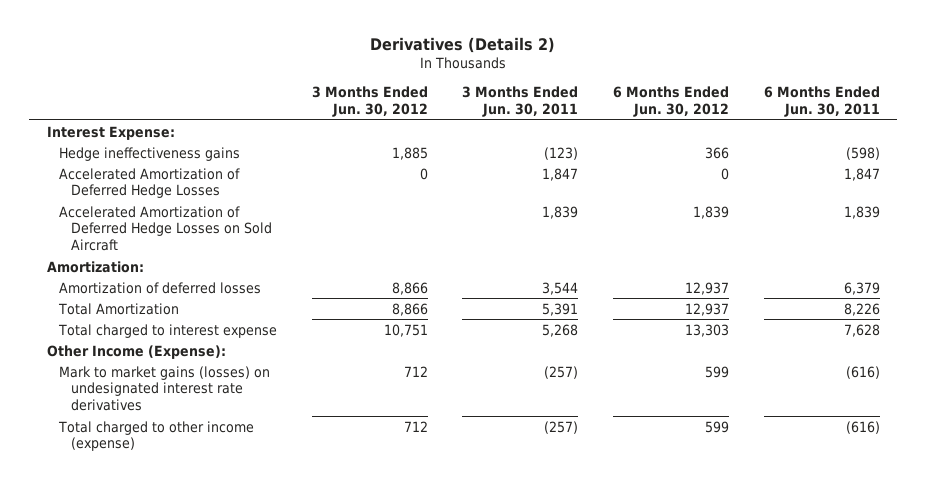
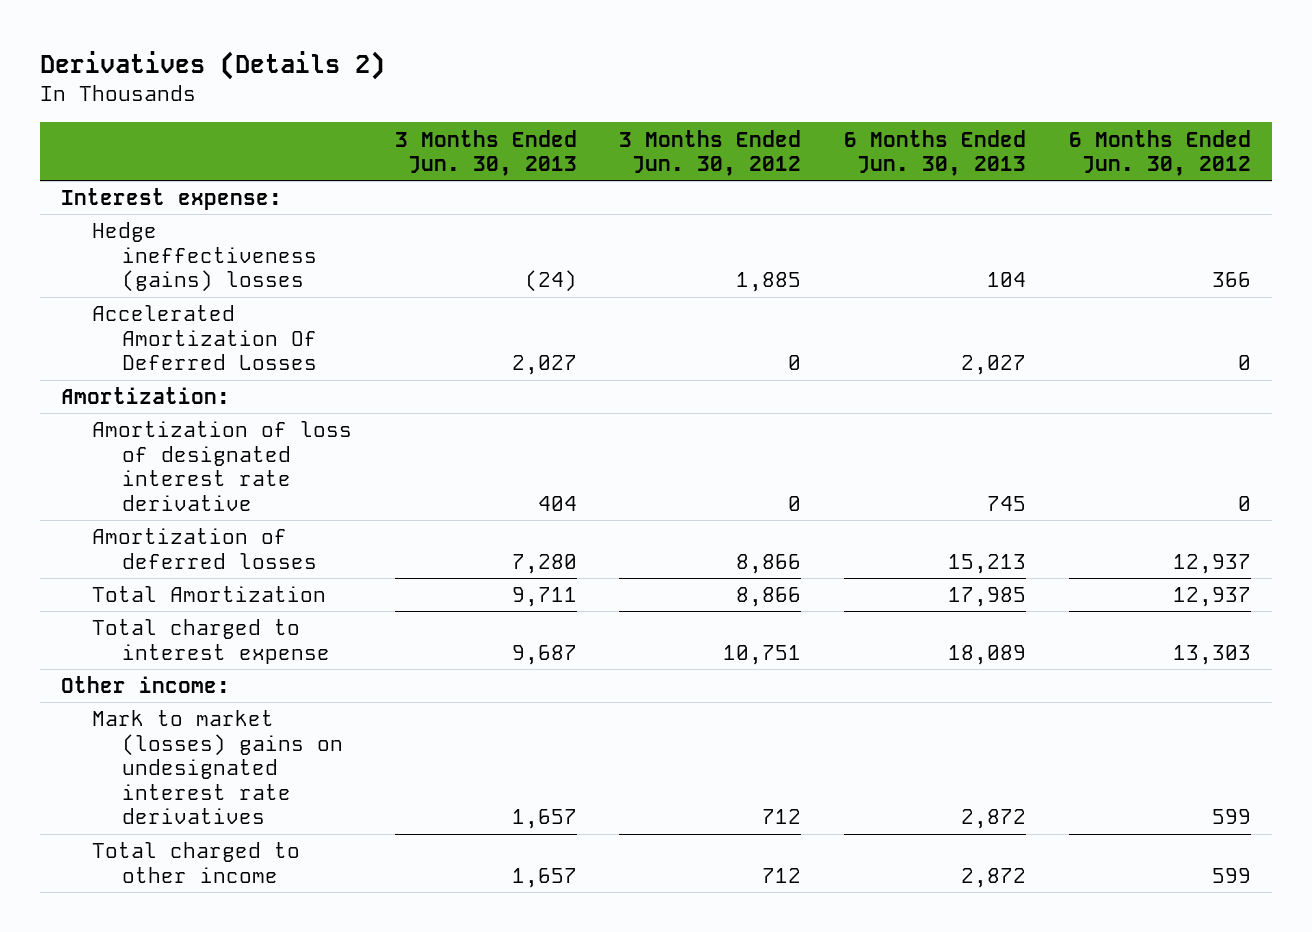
- | 3 Months Ended Jun. 30, 2012 | 3 Months Ended Jun. 30, 2011 | 6 Months Ended Jun. 30, 2012 | 6 Months Ended Jun. 30, 2011
+ | 3 Months Ended Jun. 30, 2013 | 3 Months Ended Jun. 30, 2012 | 6 Months Ended Jun. 30, 2013 | 6 Months Ended Jun. 30, 2012
- Interest Expense:
- Hedge ineffectiveness gains | 1,885 | (123) | 366 | (598)
- Accelerated Amortization of Deferred Hedge Losses | 0 | 1,847 | 0 | 1,847
- Accelerated Amortization of Deferred Hedge Losses on Sold Aircraft | | 1,839 | 1,839 | 1,839
+ Interest expense:
+ Hedge ineffectiveness (gains) losses | (24) | 1,885 | 104 | 366
+ Accelerated Amortization Of Deferred Losses | 2,027 | 0 | 2,027 | 0
+ Amortization of loss of designated interest rate derivative | 404 | 0 | 745 | 0
- Other Income (Expense):
- Mark to market gains (losses) on undesignated interest rate derivatives | 712 | (257) | 599 | (616)
- Total charged to other income (expense) | 712 | (257) | 599 | (616)
+ Other income:
+ Mark to market (losses) gains on undesignated interest rate derivatives | 1,657 | 712 | 2,872 | 599
+ Total charged to other income | 1,657 | 712 | 2,872 | 599

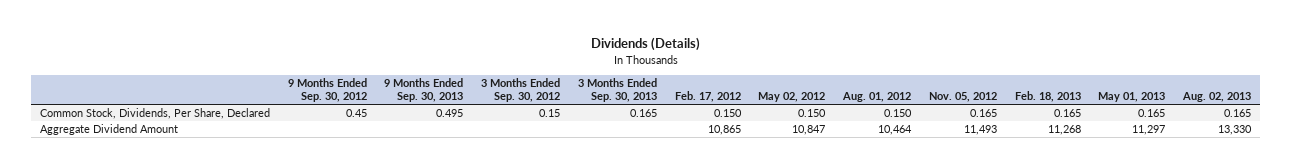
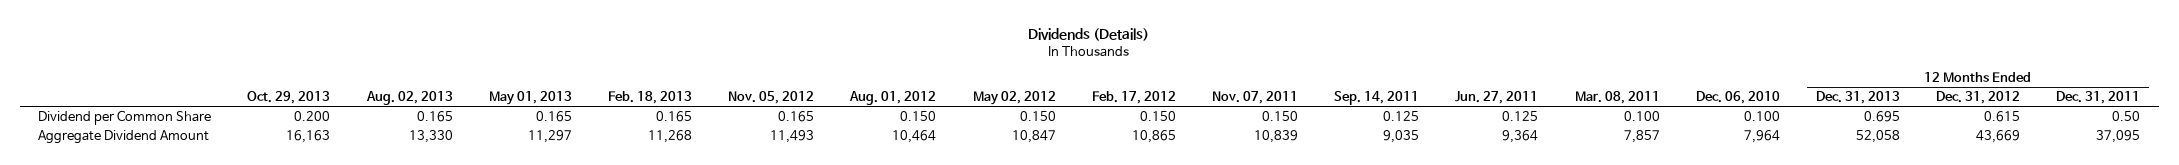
- | 9 Months Ended Sep. 30, 2012 | 9 Months Ended Sep. 30, 2013 | 3 Months Ended Sep. 30, 2012 | 3 Months Ended Sep. 30, 2013 | Feb. 17, 2012 | May 02, 2012 | Aug. 01, 2012 | Nov. 05, 2012 | Feb. 18, 2013 | May 01, 2013 | Aug. 02, 2013
+ | Oct. 29, 2013 | Aug. 02, 2013 | May 01, 2013 | Feb. 18, 2013 | Nov. 05, 2012 | Aug. 01, 2012 | May 02, 2012 | Feb. 17, 2012 | Nov. 07, 2011 | Sep. 14, 2011 | Jun. 27, 2011 | Mar. 08, 2011 | Dec. 06, 2010 | 12 Months Ended Dec. 31, 2013 | 12 Months Ended Dec. 31, 2012 | 12 Months Ended Dec. 31, 2011
- Common Stock, Dividends, Per Share, Declared | 0.45 | 0.495 | 0.15 | 0.165 | 0.150 | 0.150 | 0.150 | 0.165 | 0.165 | 0.165 | 0.165
+ Dividend per Common Share | 0.200 | 0.165 | 0.165 | 0.165 | 0.165 | 0.150 | 0.150 | 0.150 | 0.150 | 0.125 | 0.125 | 0.100 | 0.100 | 0.695 | 0.615 | 0.50

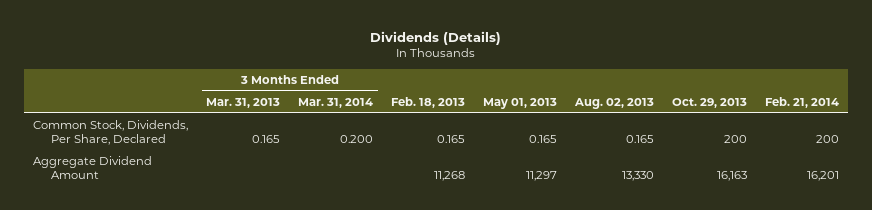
- | Oct. 29, 2013 | Aug. 02, 2013 | May 01, 2013 | Feb. 18, 2013 | Nov. 05, 2012 | Aug. 01, 2012 | May 02, 2012 | Feb. 17, 2012 | Nov. 07, 2011 | Sep. 14, 2011 | Jun. 27, 2011 | Mar. 08, 2011 | Dec. 06, 2010 | 12 Months Ended Dec. 31, 2013 | 12 Months Ended Dec. 31, 2012 | 12 Months Ended Dec. 31, 2011
+ | 3 Months Ended Mar. 31, 2013 | 3 Months Ended Mar. 31, 2014 | Feb. 18, 2013 | May 01, 2013 | Aug. 02, 2013 | Oct. 29, 2013 | Feb. 21, 2014
- Dividend per Common Share | 0.200 | 0.165 | 0.165 | 0.165 | 0.165 | 0.150 | 0.150 | 0.150 | 0.150 | 0.125 | 0.125 | 0.100 | 0.100 | 0.695 | 0.615 | 0.50
+ Common Stock, Dividends, Per Share, Declared | 0.165 | 0.200 | 0.165 | 0.165 | 0.165 | 200 | 200

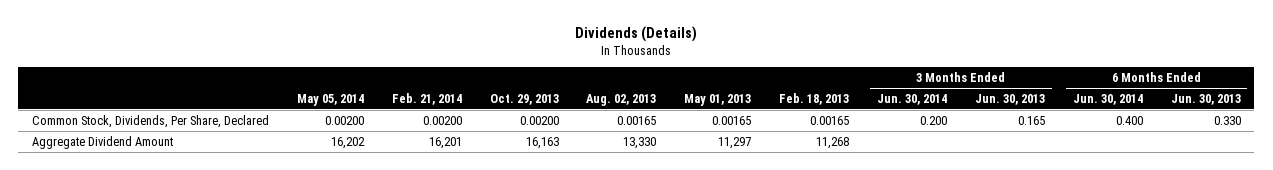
- | 3 Months Ended Mar. 31, 2013 | 3 Months Ended Mar. 31, 2014 | Feb. 18, 2013 | May 01, 2013 | Aug. 02, 2013 | Oct. 29, 2013 | Feb. 21, 2014
+ | May 05, 2014 | Feb. 21, 2014 | Oct. 29, 2013 | Aug. 02, 2013 | May 01, 2013 | Feb. 18, 2013 | 3 Months Ended Jun. 30, 2014 | 3 Months Ended Jun. 30, 2013 | 6 Months Ended Jun. 30, 2014 | 6 Months Ended Jun. 30, 2013
- Common Stock, Dividends, Per Share, Declared | 0.165 | 0.200 | 0.165 | 0.165 | 0.165 | 200 | 200
+ Common Stock, Dividends, Per Share, Declared | 0.00200 | 0.00200 | 0.00200 | 0.00165 | 0.00165 | 0.00165 | 0.200 | 0.165 | 0.400 | 0.330

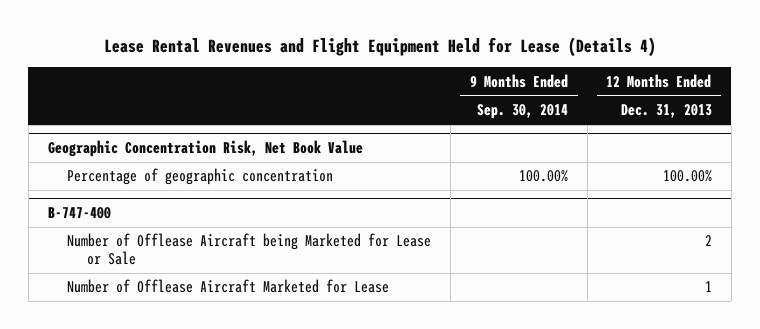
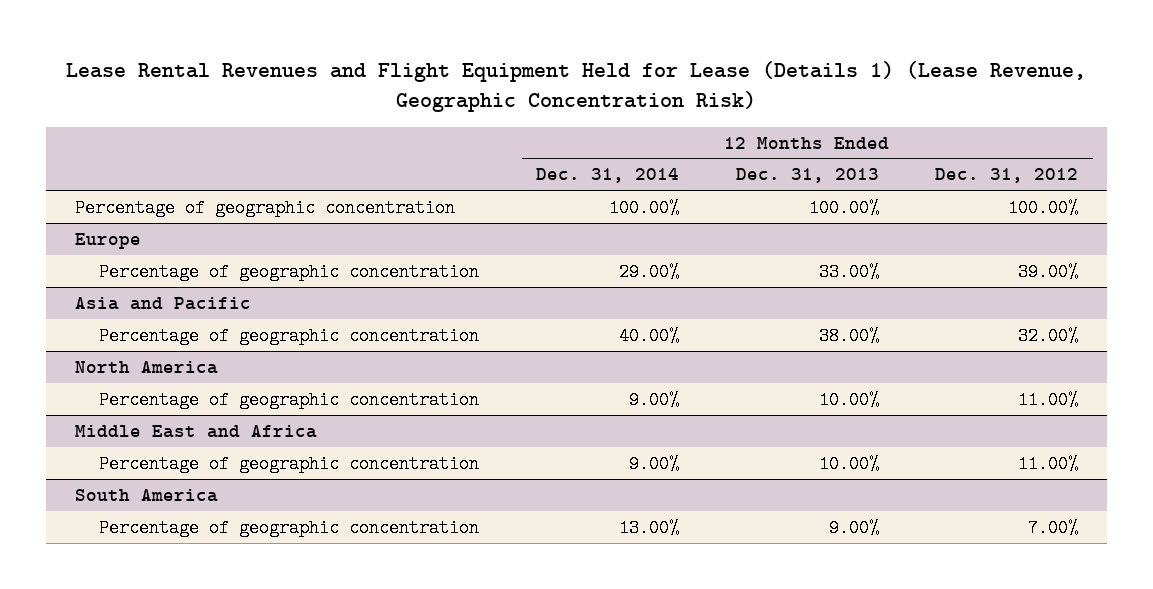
- Lease Rental Revenues and Flight Equipment Held for Lease (Details 4)
+ Lease Rental Revenues and Flight Equipment Held for Lease (Details 1) (Lease Revenue, Geographic Concentration Risk)
- | 9 Months Ended Sep. 30, 2014 | 12 Months Ended Dec. 31, 2013
+ | 12 Months Ended Dec. 31, 2014 | 12 Months Ended Dec. 31, 2013 | 12 Months Ended Dec. 31, 2012
- Geographic Concentration Risk, Net Book Value
- B-747-400
- Number of Offlease Aircraft being Marketed for Lease or Sale | | 2
- Number of Offlease Aircraft Marketed for Lease | | 1
+ Europe
+ Percentage of geographic concentration | 29.00% | 33.00% | 39.00%
+ Asia and Pacific
+ Percentage of geographic concentration | 40.00% | 38.00% | 32.00%
+ North America
+ Percentage of geographic concentration | 9.00% | 10.00% | 11.00%
+ Middle East and Africa
+ Percentage of geographic concentration | 9.00% | 10.00% | 11.00%
+ South America
+ Percentage of geographic concentration | 13.00% | 9.00% | 7.00%

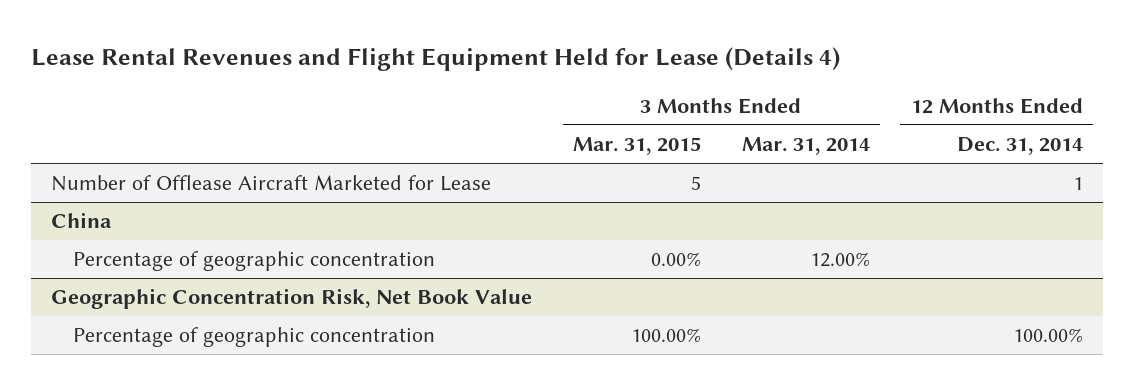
- Lease Rental Revenues and Flight Equipment Held for Lease (Details 1) (Lease Revenue, Geographic Concentration Risk)
+ Lease Rental Revenues and Flight Equipment Held for Lease (Details 4)
- | 12 Months Ended Dec. 31, 2014 | 12 Months Ended Dec. 31, 2013 | 12 Months Ended Dec. 31, 2012
+ | 3 Months Ended Mar. 31, 2015 | 3 Months Ended Mar. 31, 2014 | 12 Months Ended Dec. 31, 2014
+ Number of Offlease Aircraft Marketed for Lease | 5 | | 1
+ China
+ Percentage of geographic concentration | 0.00% | 12.00% |
+ Geographic Concentration Risk, Net Book Value
- Europe
- Percentage of geographic concentration | 29.00% | 33.00% | 39.00%
- Asia and Pacific
- Percentage of geographic concentration | 40.00% | 38.00% | 32.00%
- North America
- Percentage of geographic concentration | 9.00% | 10.00% | 11.00%
- Middle East and Africa
- Percentage of geographic concentration | 9.00% | 10.00% | 11.00%
- South America
- Percentage of geographic concentration | 13.00% | 9.00% | 7.00%

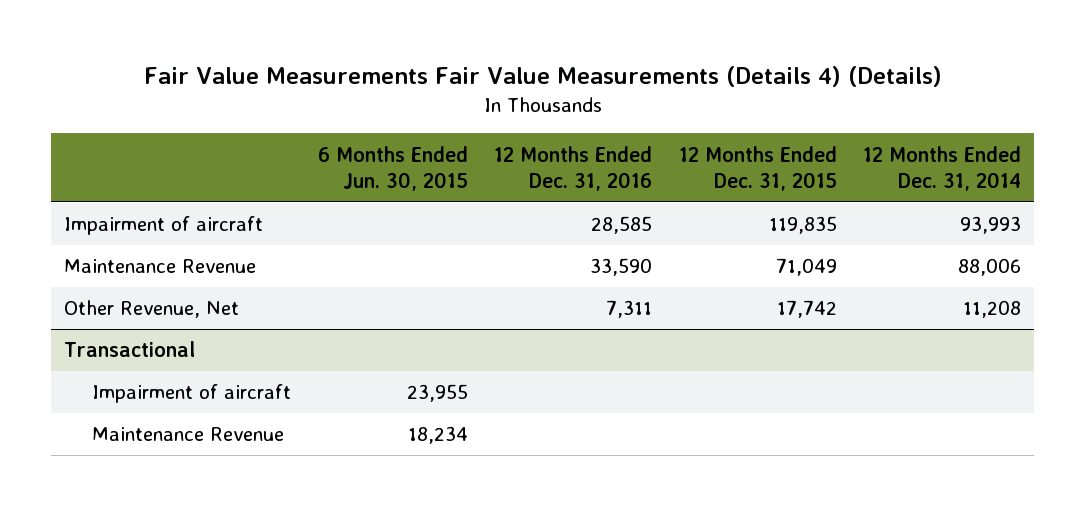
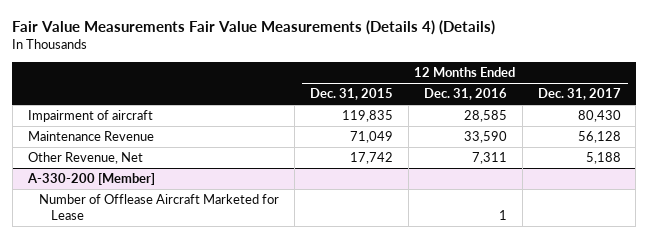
- | 6 Months Ended Jun. 30, 2015 | 12 Months Ended Dec. 31, 2016 | 12 Months Ended Dec. 31, 2015 | 12 Months Ended Dec. 31, 2014
+ | 12 Months Ended Dec. 31, 2015 | 12 Months Ended Dec. 31, 2016 | 12 Months Ended Dec. 31, 2017
- Transactional
- Impairment of aircraft | 23,955 | | |
- Maintenance Revenue | 18,234 | | |
+ A-330-200 [Member]
+ Number of Offlease Aircraft Marketed for Lease | | 1 |

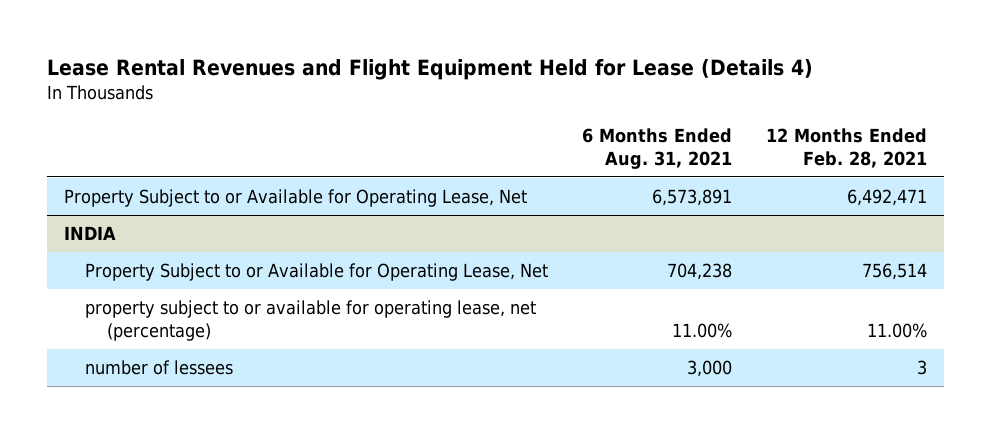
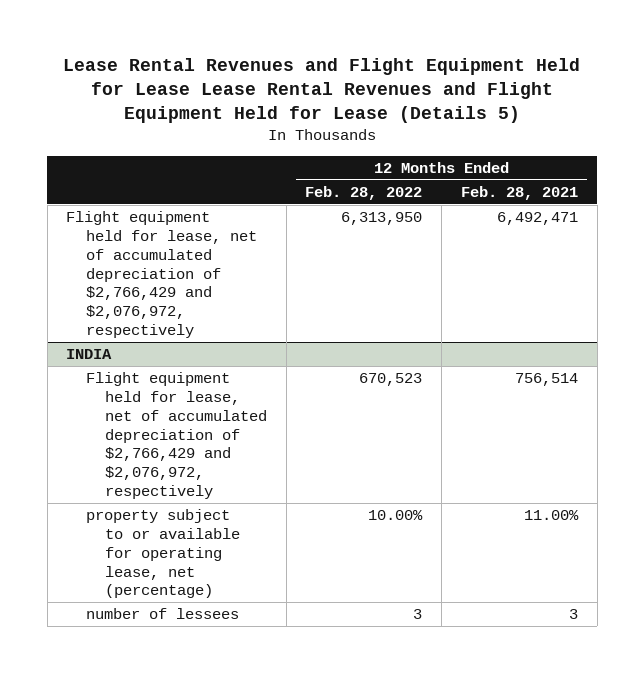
- Lease Rental Revenues and Flight Equipment Held for Lease (Details 4)
+ Lease Rental Revenues and Flight Equipment Held for Lease Lease Rental Revenues and Flight Equipment Held for Lease (Details 5)
- | 6 Months Ended Aug. 31, 2021 | 12 Months Ended Feb. 28, 2021
+ | 12 Months Ended Feb. 28, 2022 | 12 Months Ended Feb. 28, 2021
- Property Subject to or Available for Operating Lease, Net | 6,573,891 | 6,492,471
+ Flight equipment held for lease, net of accumulated depreciation of $2,766,429 and $2,076,972, respectively | 6,313,950 | 6,492,471
@ INDIA
- Property Subject to or Available for Operating Lease, Net | 704,238 | 756,514
+ Flight equipment held for lease, net of accumulated depreciation of $2,766,429 and $2,076,972, respectively | 670,523 | 756,514

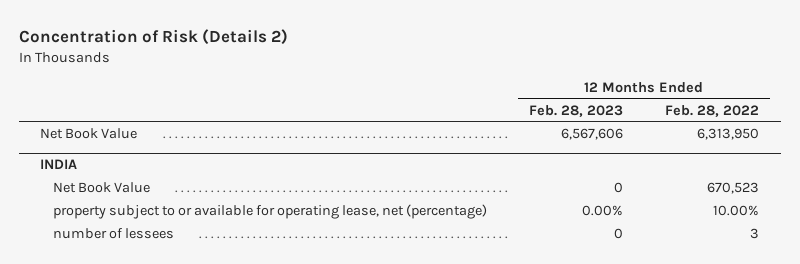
- Lease Rental Revenues and Flight Equipment Held for Lease Lease Rental Revenues and Flight Equipment Held for Lease (Details 5)
+ Concentration of Risk (Details 2)
- | 12 Months Ended Feb. 28, 2022 | 12 Months Ended Feb. 28, 2021
+ | 12 Months Ended Feb. 28, 2023 | 12 Months Ended Feb. 28, 2022
- Flight equipment held for lease, net of accumulated depreciation of $2,766,429 and $2,076,972, respectively | 6,313,950 | 6,492,471
+ Net Book Value | 6,567,606 | 6,313,950
@ INDIA
- Flight equipment held for lease, net of accumulated depreciation of $2,766,429 and $2,076,972, respectively | 670,523 | 756,514
+ Net Book Value | 0 | 670,523

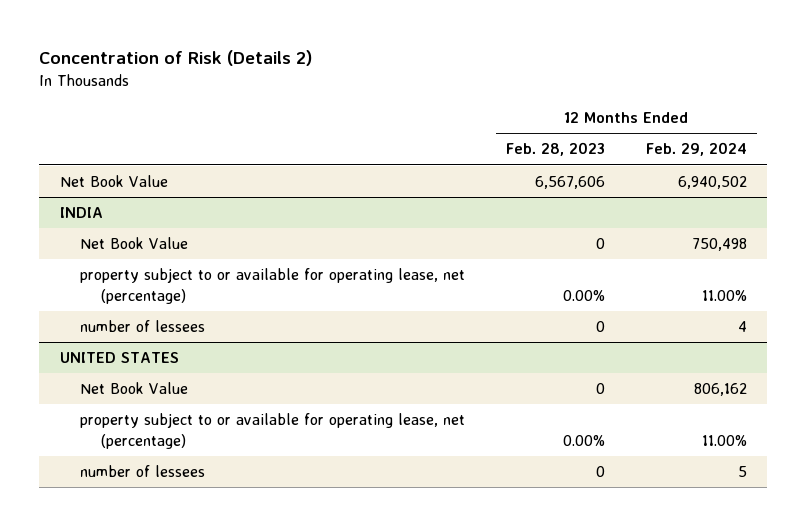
- | 12 Months Ended Feb. 28, 2023 | 12 Months Ended Feb. 28, 2022
+ | 12 Months Ended Feb. 28, 2023 | 12 Months Ended Feb. 29, 2024
+ UNITED STATES
+ Net Book Value | 0 | 806,162
+ property subject to or available for operating lease, net (percentage) | 0.00% | 11.00%
+ number of lessees | 0 | 5

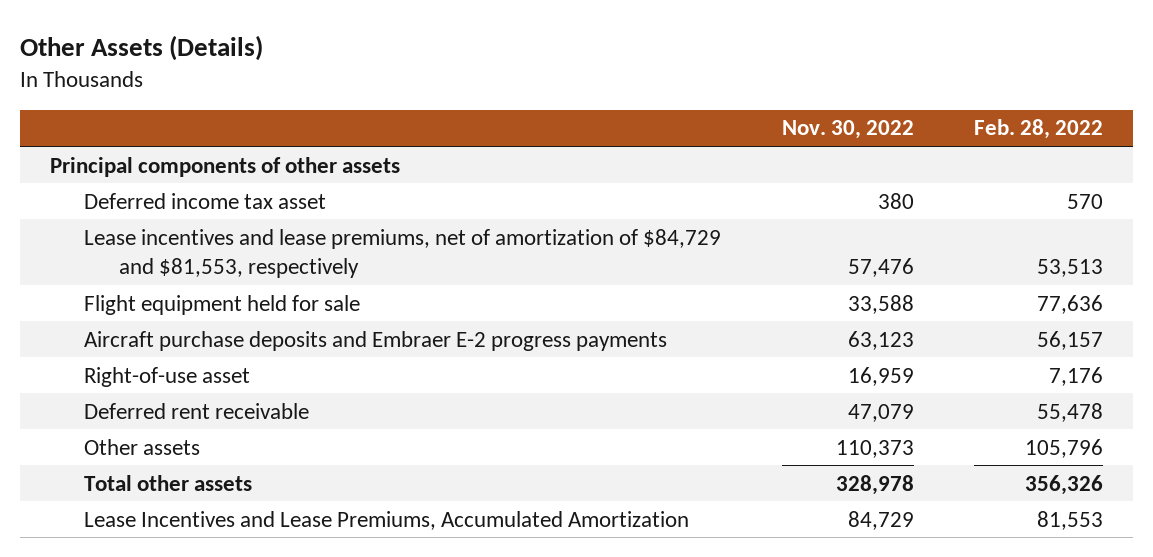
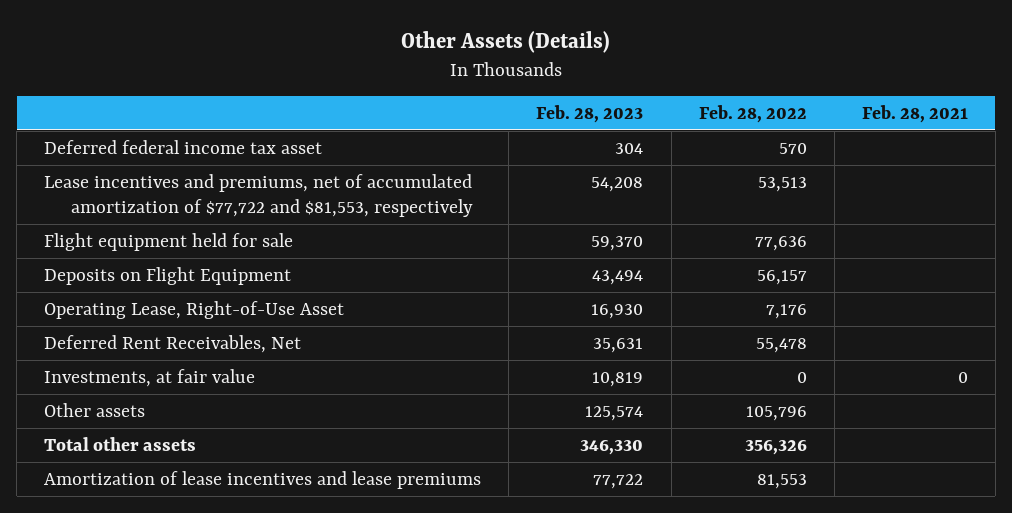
- | Nov. 30, 2022 | Feb. 28, 2022
+ | Feb. 28, 2023 | Feb. 28, 2022 | Feb. 28, 2021
- Principal components of other assets
- Deferred income tax asset | 380 | 570
- Lease incentives and lease premiums, net of amortization of $84,729 and $81,553, respectively | 57,476 | 53,513
+ Deferred federal income tax asset | 304 | 570 |
+ Lease incentives and premiums, net of accumulated amortization of $77,722 and $81,553, respectively | 54,208 | 53,513 |
- Aircraft purchase deposits and Embraer E-2 progress payments | 63,123 | 56,157
- Right-of-use asset | 16,959 | 7,176
- Deferred rent receivable | 47,079 | 55,478
+ Deposits on Flight Equipment | 43,494 | 56,157 |
+ Operating Lease, Right-of-Use Asset | 16,930 | 7,176 |
+ Deferred Rent Receivables, Net | 35,631 | 55,478 |
+ Investments, at fair value | 10,819 | 0 | 0
- Lease Incentives and Lease Premiums, Accumulated Amortization | 84,729 | 81,553
+ Amortization of lease incentives and lease premiums | 77,722 | 81,553 |

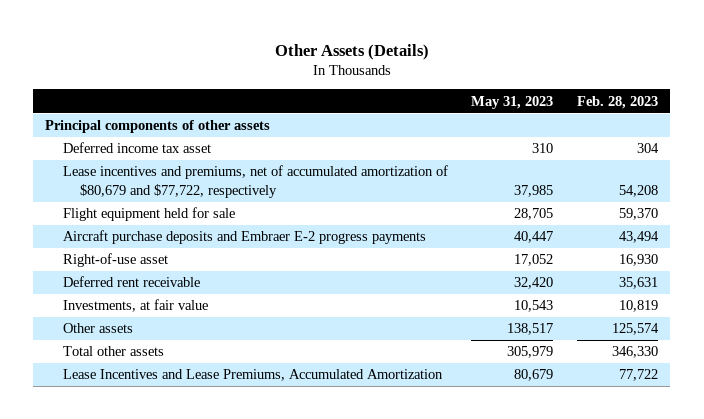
- | Feb. 28, 2023 | Feb. 28, 2022 | Feb. 28, 2021
+ | May 31, 2023 | Feb. 28, 2023
- Deferred federal income tax asset | 304 | 570 |
- Lease incentives and premiums, net of accumulated amortization of $77,722 and $81,553, respectively | 54,208 | 53,513 |
+ Principal components of other assets
+ Deferred income tax asset | 310 | 304
+ Lease incentives and premiums, net of accumulated amortization of $80,679 and $77,722, respectively | 37,985 | 54,208
- Deposits on Flight Equipment | 43,494 | 56,157 |
- Operating Lease, Right-of-Use Asset | 16,930 | 7,176 |
- Deferred Rent Receivables, Net | 35,631 | 55,478 |
+ Aircraft purchase deposits and Embraer E-2 progress payments | 40,447 | 43,494
+ Right-of-use asset | 17,052 | 16,930
+ Deferred rent receivable | 32,420 | 35,631
- Amortization of lease incentives and lease premiums | 77,722 | 81,553 |
+ Lease Incentives and Lease Premiums, Accumulated Amortization | 80,679 | 77,722

